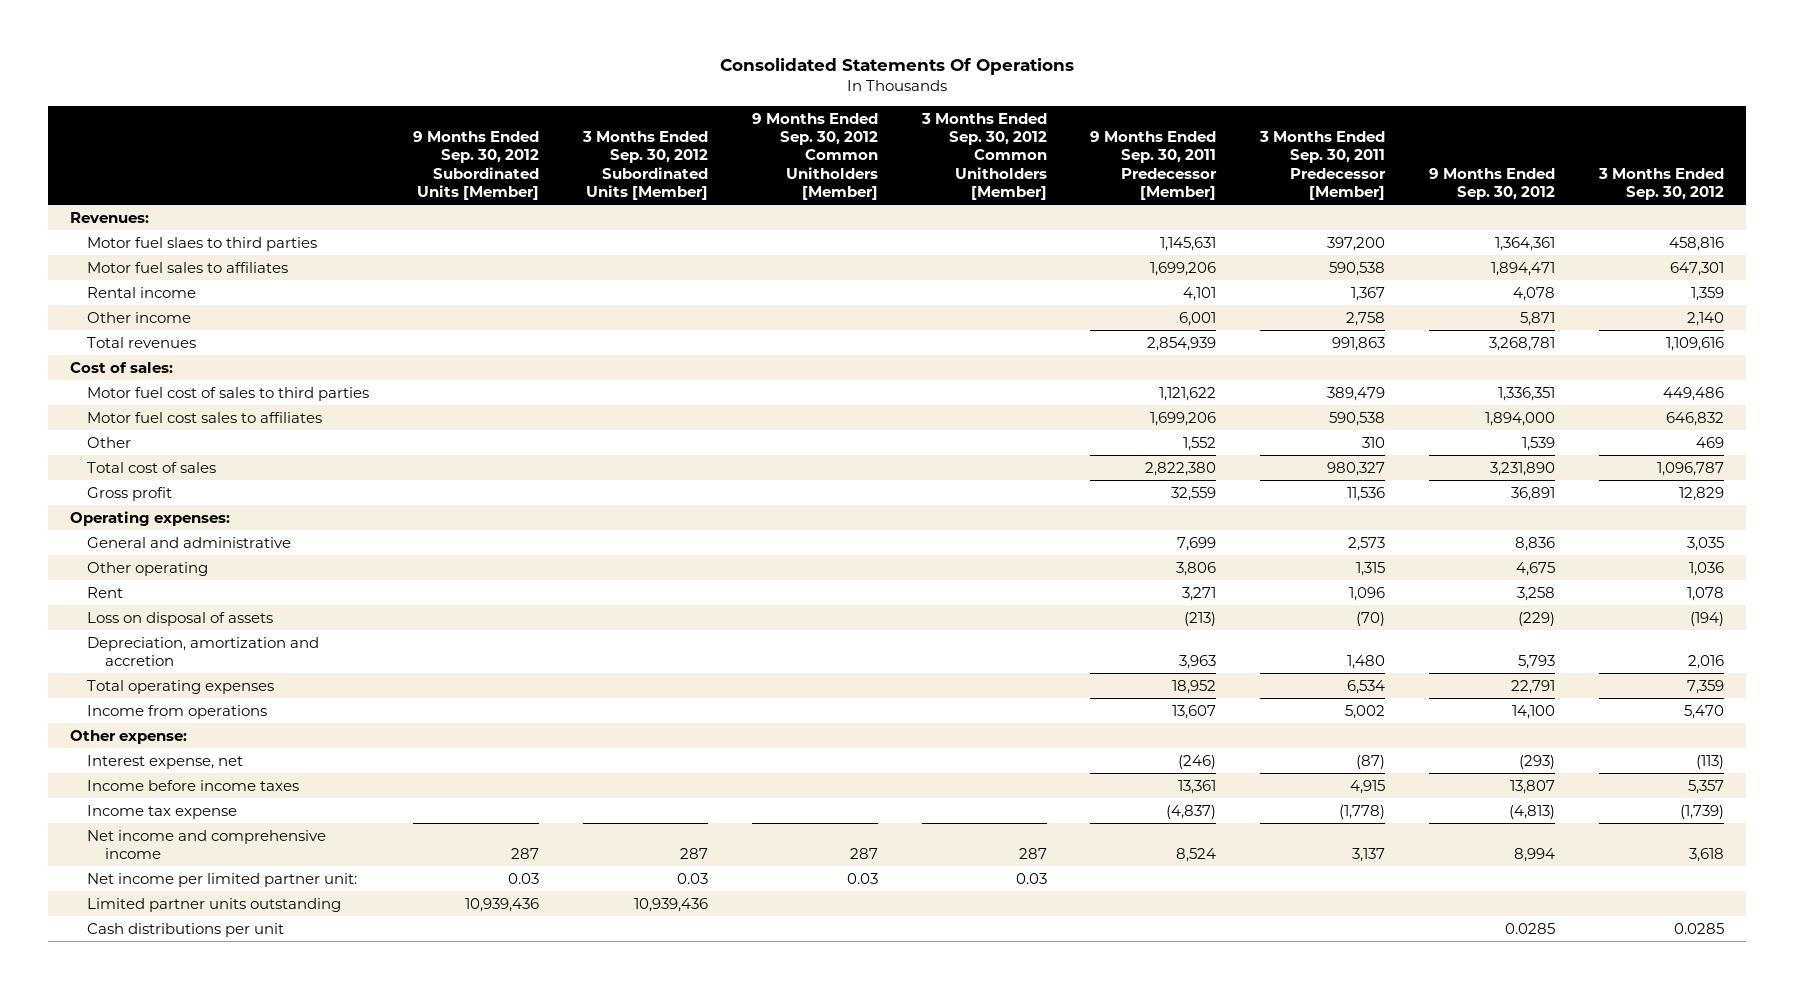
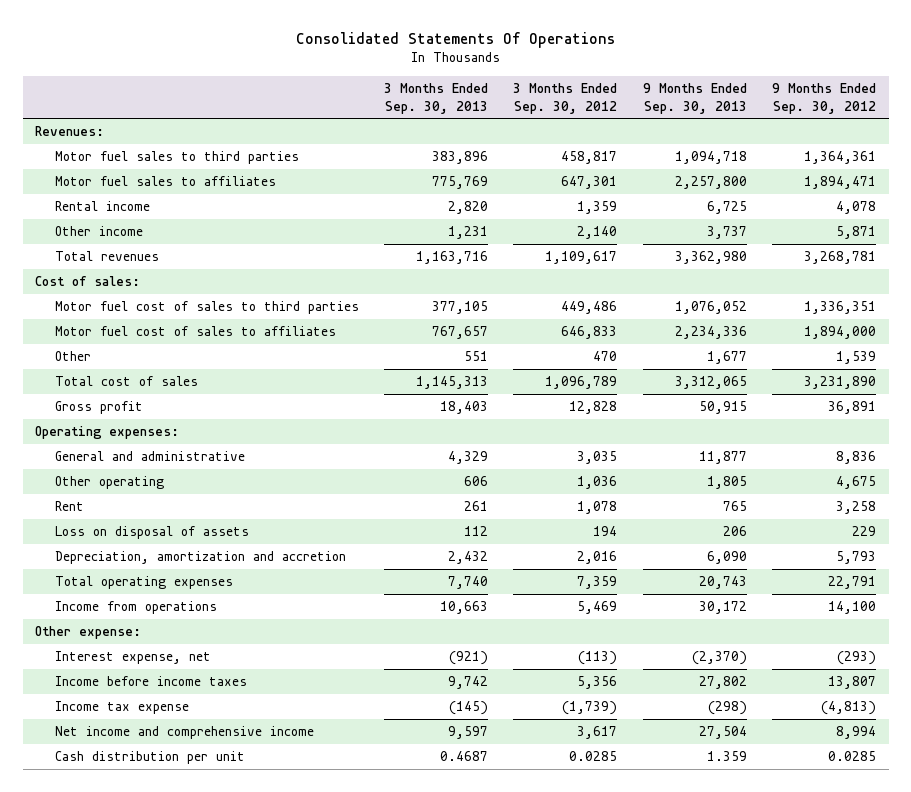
- | 9 Months Ended Sep. 30, 2012 Subordinated Units [Member] | 3 Months Ended Sep. 30, 2012 Subordinated Units [Member] | 9 Months Ended Sep. 30, 2012 Common Unitholders [Member] | 3 Months Ended Sep. 30, 2012 Common Unitholders [Member] | 9 Months Ended Sep. 30, 2011 Predecessor [Member] | 3 Months Ended Sep. 30, 2011 Predecessor [Member] | 9 Months Ended Sep. 30, 2012 | 3 Months Ended Sep. 30, 2012
+ | 3 Months Ended Sep. 30, 2013 | 3 Months Ended Sep. 30, 2012 | 9 Months Ended Sep. 30, 2013 | 9 Months Ended Sep. 30, 2012
- Motor fuel slaes to third parties | | | | | 1,145,631 | 397,200 | 1,364,361 | 458,816
+ Motor fuel sales to third parties | 383,896 | 458,817 | 1,094,718 | 1,364,361
- Total revenues | | | | | 2,854,939 | 991,863 | 3,268,781 | 1,109,616
+ Total revenues | 1,163,716 | 1,109,617 | 3,362,980 | 3,268,781
- Motor fuel cost sales to affiliates | | | | | 1,699,206 | 590,538 | 1,894,000 | 646,832
- Other | | | | | 1,552 | 310 | 1,539 | 469
- Total cost of sales | | | | | 2,822,380 | 980,327 | 3,231,890 | 1,096,787
- Gross profit | | | | | 32,559 | 11,536 | 36,891 | 12,829
+ Motor fuel cost of sales to affiliates | 767,657 | 646,833 | 2,234,336 | 1,894,000
+ Other | 551 | 470 | 1,677 | 1,539
+ Total cost of sales | 1,145,313 | 1,096,789 | 3,312,065 | 3,231,890
+ Gross profit | 18,403 | 12,828 | 50,915 | 36,891
- Loss on disposal of assets | | | | | (213) | (70) | (229) | (194)
+ Loss on disposal of assets | 112 | 194 | 206 | 229
- Income from operations | | | | | 13,607 | 5,002 | 14,100 | 5,470
+ Income from operations | 10,663 | 5,469 | 30,172 | 14,100
- Income before income taxes | | | | | 13,361 | 4,915 | 13,807 | 5,357
+ Income before income taxes | 9,742 | 5,356 | 27,802 | 13,807
- Net income and comprehensive income | 287 | 287 | 287 | 287 | 8,524 | 3,137 | 8,994 | 3,618
- Net income per limited partner unit: | 0.03 | 0.03 | 0.03 | 0.03 | | | |
- Limited partner units outstanding | 10,939,436 | 10,939,436 | | | | | |
- Cash distributions per unit | | | | | | | 0.0285 | 0.0285
+ Net income and comprehensive income | 9,597 | 3,617 | 27,504 | 8,994
+ Cash distribution per unit | 0.4687 | 0.0285 | 1.359 | 0.0285

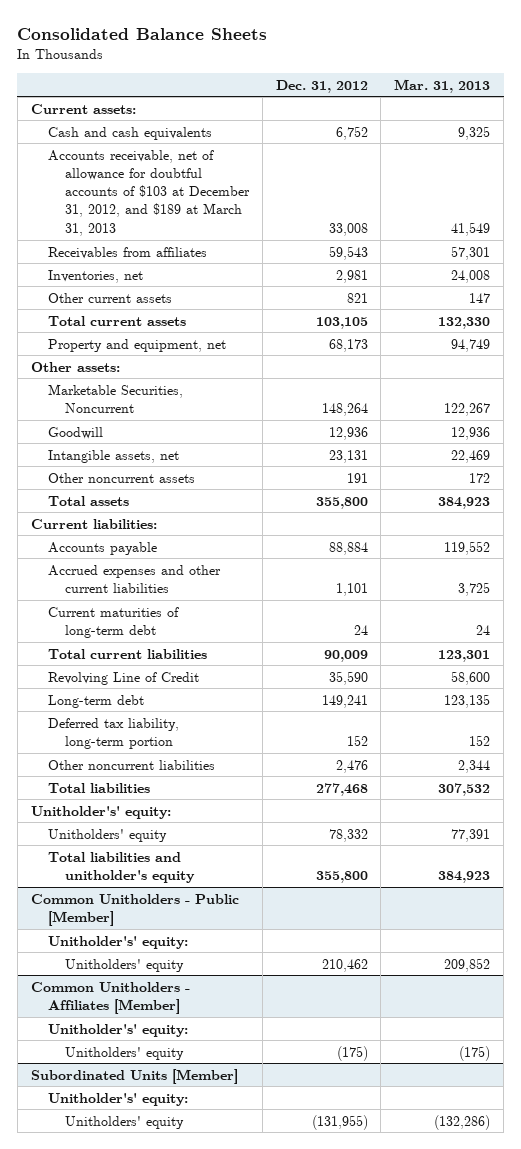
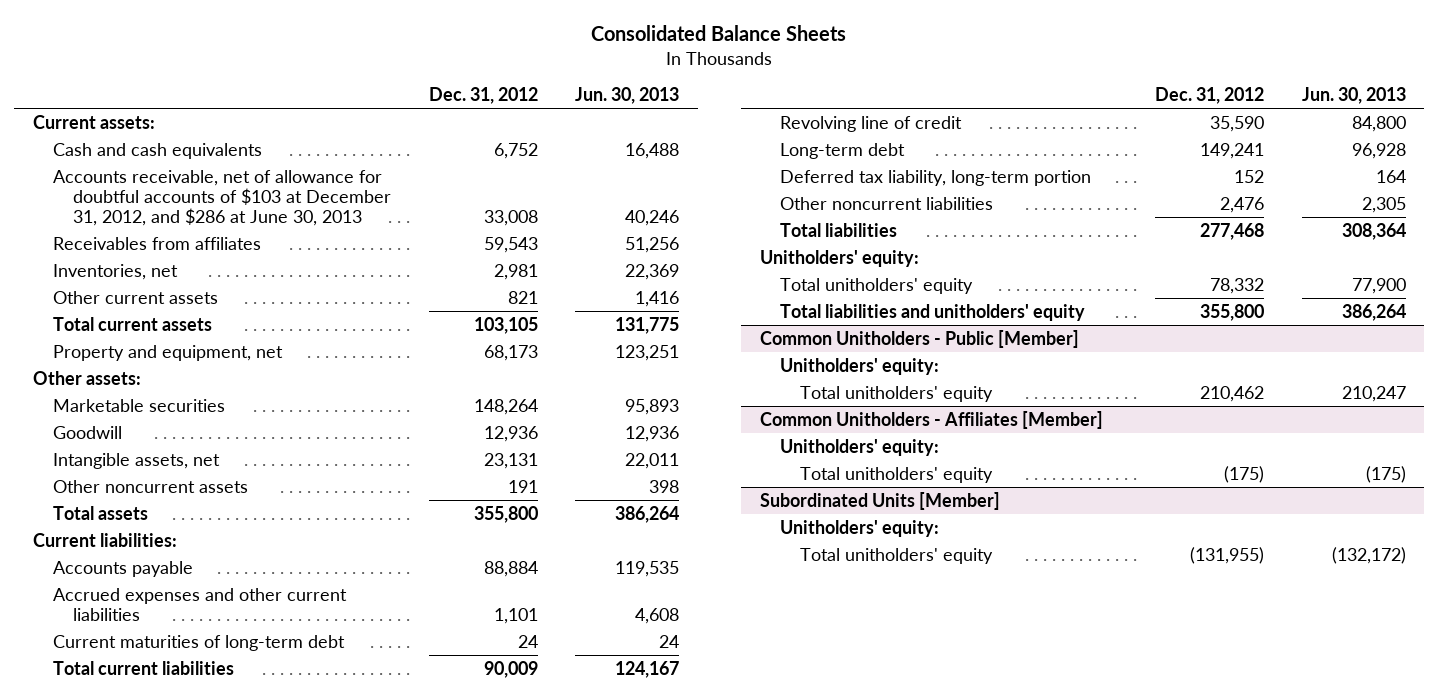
- | Dec. 31, 2012 | Mar. 31, 2013
+ | Dec. 31, 2012 | Jun. 30, 2013
- Accounts receivable, net of allowance for doubtful accounts of $103 at December 31, 2012, and $189 at March 31, 2013 | 33,008 | 41,549
+ Accounts receivable, net of allowance for doubtful accounts of $103 at December 31, 2012, and $286 at June 30, 2013 | 33,008 | 40,246
- Marketable Securities, Noncurrent | 148,264 | 122,267
+ Marketable securities | 148,264 | 95,893
- Revolving Line of Credit | 35,590 | 58,600
+ Revolving line of credit | 35,590 | 84,800
- Unitholder's' equity:
- Unitholders' equity | 78,332 | 77,391
- Total liabilities and unitholder's equity | 355,800 | 384,923
+ Unitholders' equity:
+ Total unitholders' equity | 78,332 | 77,900
+ Total liabilities and unitholders' equity | 355,800 | 386,264
@ Common Unitholders - Public [Member]
- Unitholder's' equity:
- Unitholders' equity | 210,462 | 209,852
+ Unitholders' equity:
+ Total unitholders' equity | 210,462 | 210,247
@ Common Unitholders - Affiliates [Member]
- Unitholder's' equity:
- Unitholders' equity | (175) | (175)
+ Unitholders' equity:
+ Total unitholders' equity | (175) | (175)
@ Subordinated Units [Member]
- Unitholder's' equity:
- Unitholders' equity | (131,955) | (132,286)
+ Unitholders' equity:
+ Total unitholders' equity | (131,955) | (132,172)

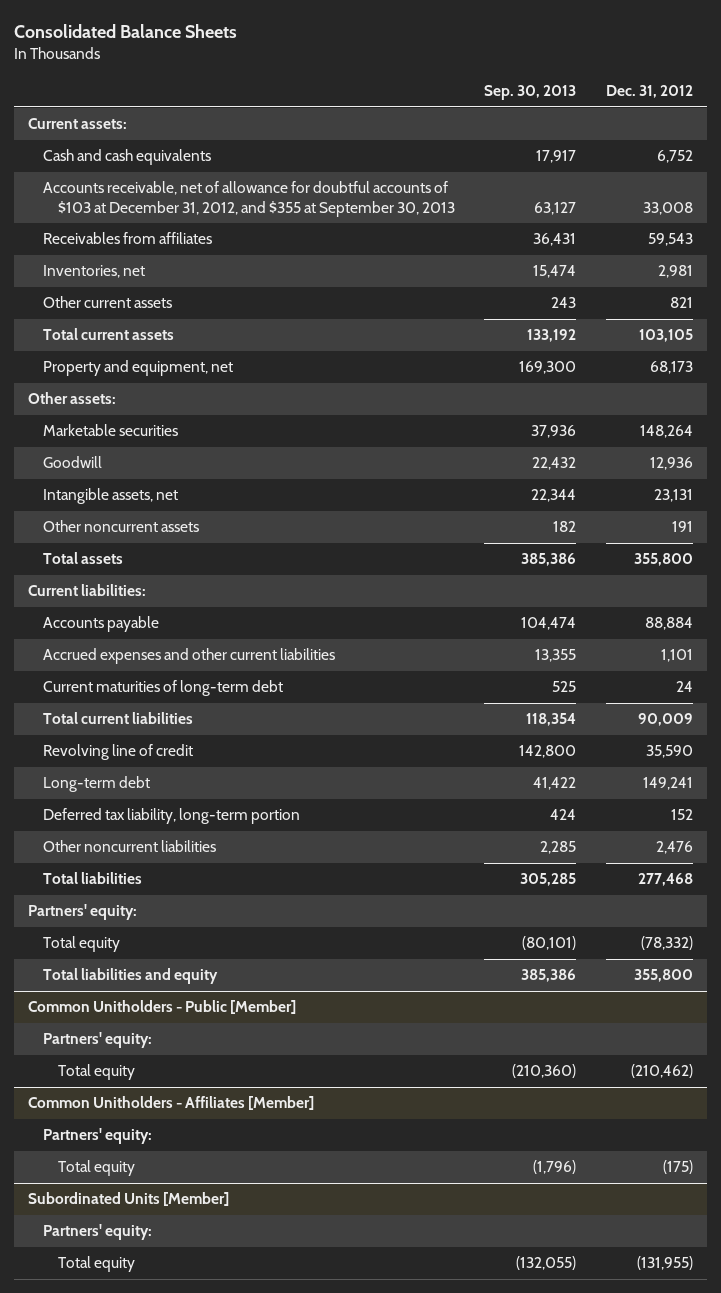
- | Dec. 31, 2012 | Jun. 30, 2013
+ | Sep. 30, 2013 | Dec. 31, 2012
- Accounts receivable, net of allowance for doubtful accounts of $103 at December 31, 2012, and $286 at June 30, 2013 | 33,008 | 40,246
+ Accounts receivable, net of allowance for doubtful accounts of $103 at December 31, 2012, and $355 at September 30, 2013 | 63,127 | 33,008
- Unitholders' equity:
- Total unitholders' equity | 78,332 | 77,900
- Total liabilities and unitholders' equity | 355,800 | 386,264
+ Partners' equity:
+ Total equity | (80,101) | (78,332)
+ Total liabilities and equity | 385,386 | 355,800
@ Common Unitholders - Public [Member]
- Unitholders' equity:
- Total unitholders' equity | 210,462 | 210,247
+ Partners' equity:
+ Total equity | (210,360) | (210,462)
@ Common Unitholders - Affiliates [Member]
- Unitholders' equity:
- Total unitholders' equity | (175) | (175)
+ Partners' equity:
+ Total equity | (1,796) | (175)
@ Subordinated Units [Member]
- Unitholders' equity:
- Total unitholders' equity | (131,955) | (132,172)
+ Partners' equity:
+ Total equity | (132,055) | (131,955)

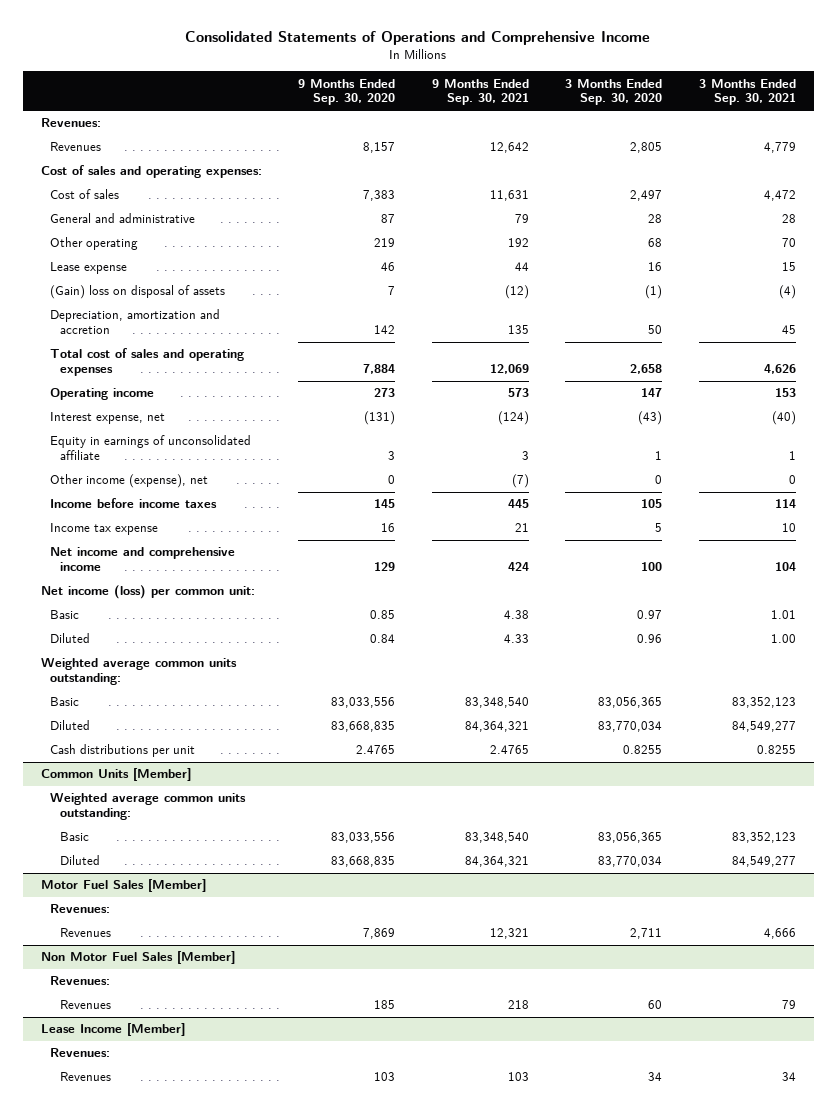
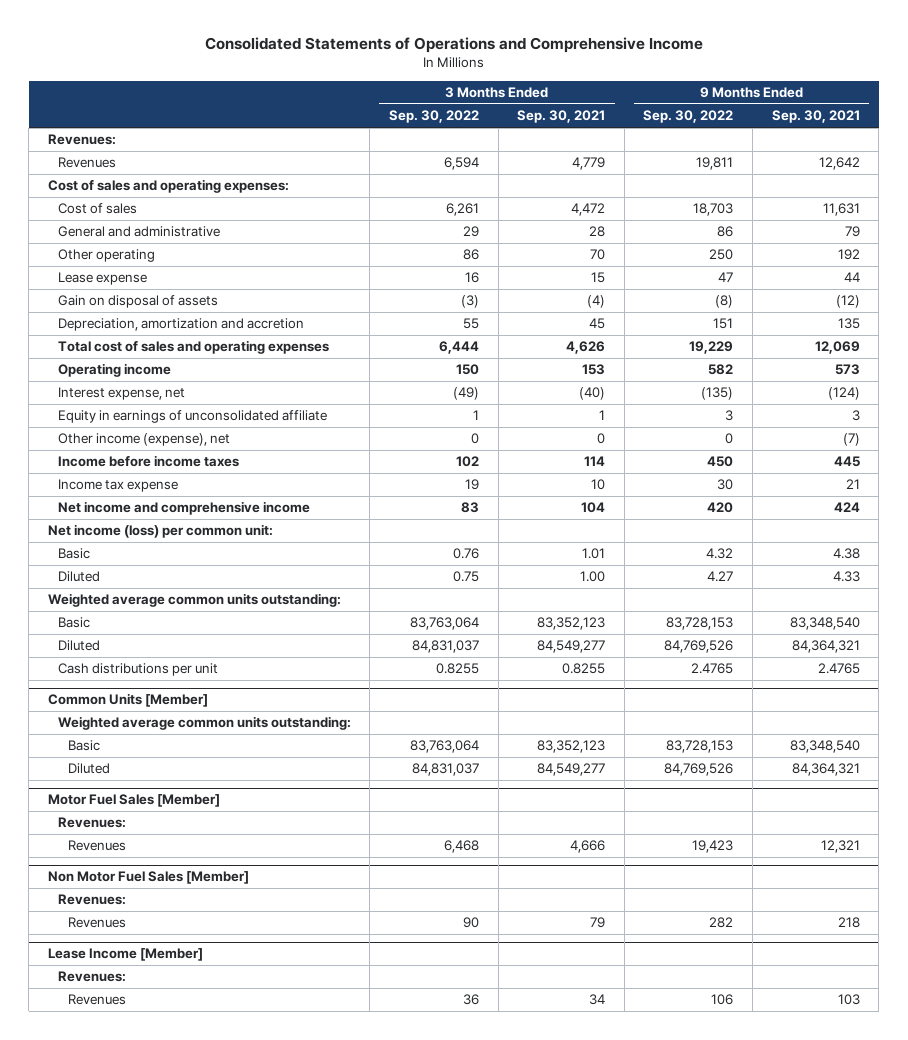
- | 9 Months Ended Sep. 30, 2020 | 9 Months Ended Sep. 30, 2021 | 3 Months Ended Sep. 30, 2020 | 3 Months Ended Sep. 30, 2021
+ | 3 Months Ended Sep. 30, 2022 | 3 Months Ended Sep. 30, 2021 | 9 Months Ended Sep. 30, 2022 | 9 Months Ended Sep. 30, 2021
- (Gain) loss on disposal of assets | 7 | (12) | (1) | (4)
+ Gain on disposal of assets | (3) | (4) | (8) | (12)

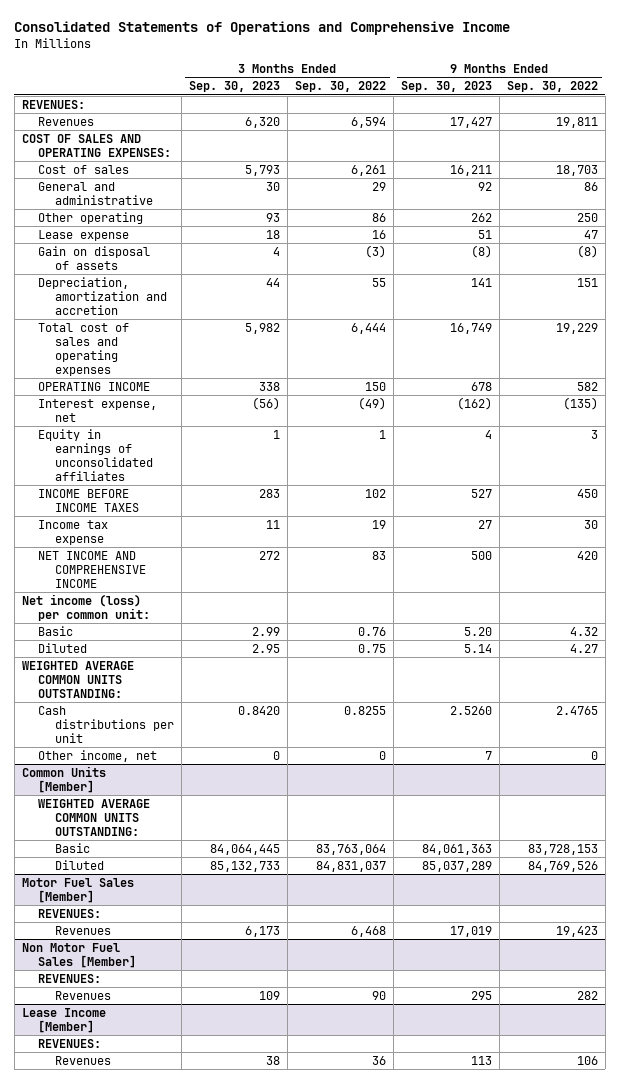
- | 3 Months Ended Sep. 30, 2022 | 3 Months Ended Sep. 30, 2021 | 9 Months Ended Sep. 30, 2022 | 9 Months Ended Sep. 30, 2021
+ | 3 Months Ended Sep. 30, 2023 | 3 Months Ended Sep. 30, 2022 | 9 Months Ended Sep. 30, 2023 | 9 Months Ended Sep. 30, 2022
- Revenues:
+ REVENUES:
- Cost of sales and operating expenses:
+ COST OF SALES AND OPERATING EXPENSES:
- Operating income | 150 | 153 | 582 | 573
+ OPERATING INCOME | 338 | 150 | 678 | 582
- Equity in earnings of unconsolidated affiliate | 1 | 1 | 3 | 3
- Other income (expense), net | 0 | 0 | 0 | (7)
- Income before income taxes | 102 | 114 | 450 | 445
+ Equity in earnings of unconsolidated affiliates | 1 | 1 | 4 | 3
+ INCOME BEFORE INCOME TAXES | 283 | 102 | 527 | 450
- Net income and comprehensive income | 83 | 104 | 420 | 424
+ NET INCOME AND COMPREHENSIVE INCOME | 272 | 83 | 500 | 420
- Weighted average common units outstanding:
- Basic | 83,763,064 | 83,352,123 | 83,728,153 | 83,348,540
- Diluted | 84,831,037 | 84,549,277 | 84,769,526 | 84,364,321
+ WEIGHTED AVERAGE COMMON UNITS OUTSTANDING:
+ Other income, net | 0 | 0 | 7 | 0
@ Common Units [Member]
- Weighted average common units outstanding:
+ WEIGHTED AVERAGE COMMON UNITS OUTSTANDING:
@ Motor Fuel Sales [Member]
- Revenues:
+ REVENUES:
@ Non Motor Fuel Sales [Member]
- Revenues:
+ REVENUES:
@ Lease Income [Member]
- Revenues:
+ REVENUES:

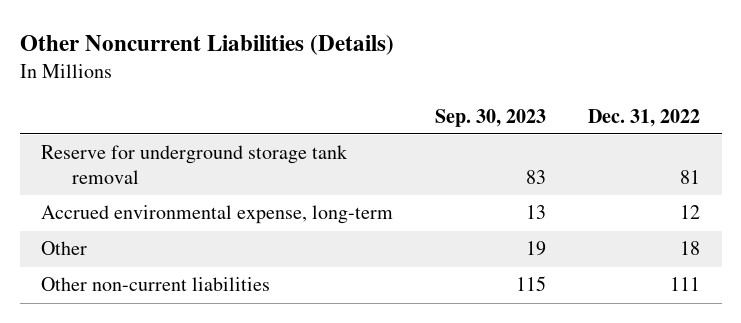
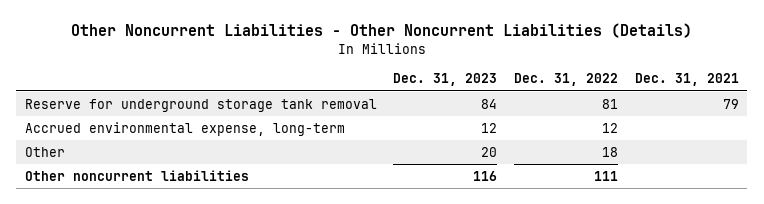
- Other Noncurrent Liabilities (Details)
+ Other Noncurrent Liabilities - Other Noncurrent Liabilities (Details)
- | Sep. 30, 2023 | Dec. 31, 2022
+ | Dec. 31, 2023 | Dec. 31, 2022 | Dec. 31, 2021
- Other non-current liabilities | 115 | 111
+ Other noncurrent liabilities | 116 | 111 |

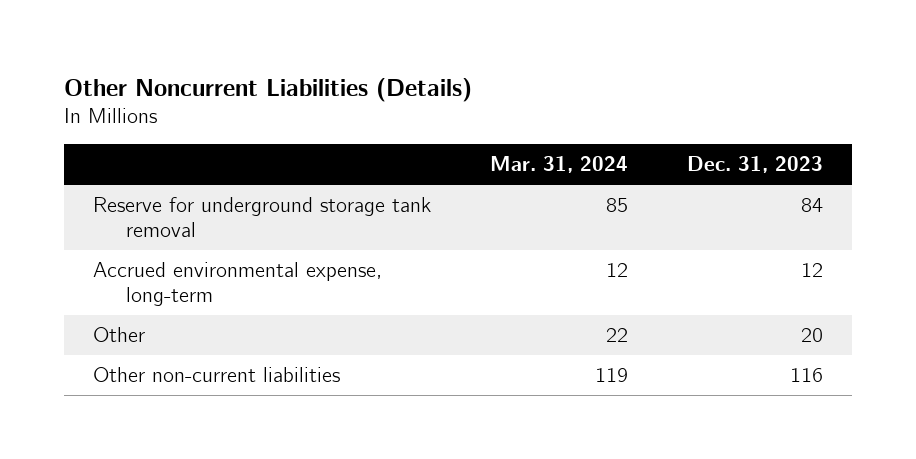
- Other Noncurrent Liabilities - Other Noncurrent Liabilities (Details)
+ Other Noncurrent Liabilities (Details)
- | Dec. 31, 2023 | Dec. 31, 2022 | Dec. 31, 2021
+ | Mar. 31, 2024 | Dec. 31, 2023
- Other noncurrent liabilities | 116 | 111 |
+ Other non-current liabilities | 119 | 116

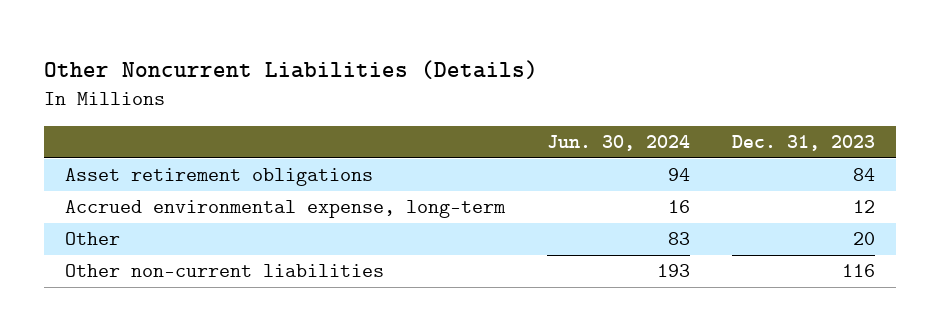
- | Mar. 31, 2024 | Dec. 31, 2023
+ | Jun. 30, 2024 | Dec. 31, 2023
- Reserve for underground storage tank removal | 85 | 84
+ Asset retirement obligations | 94 | 84

